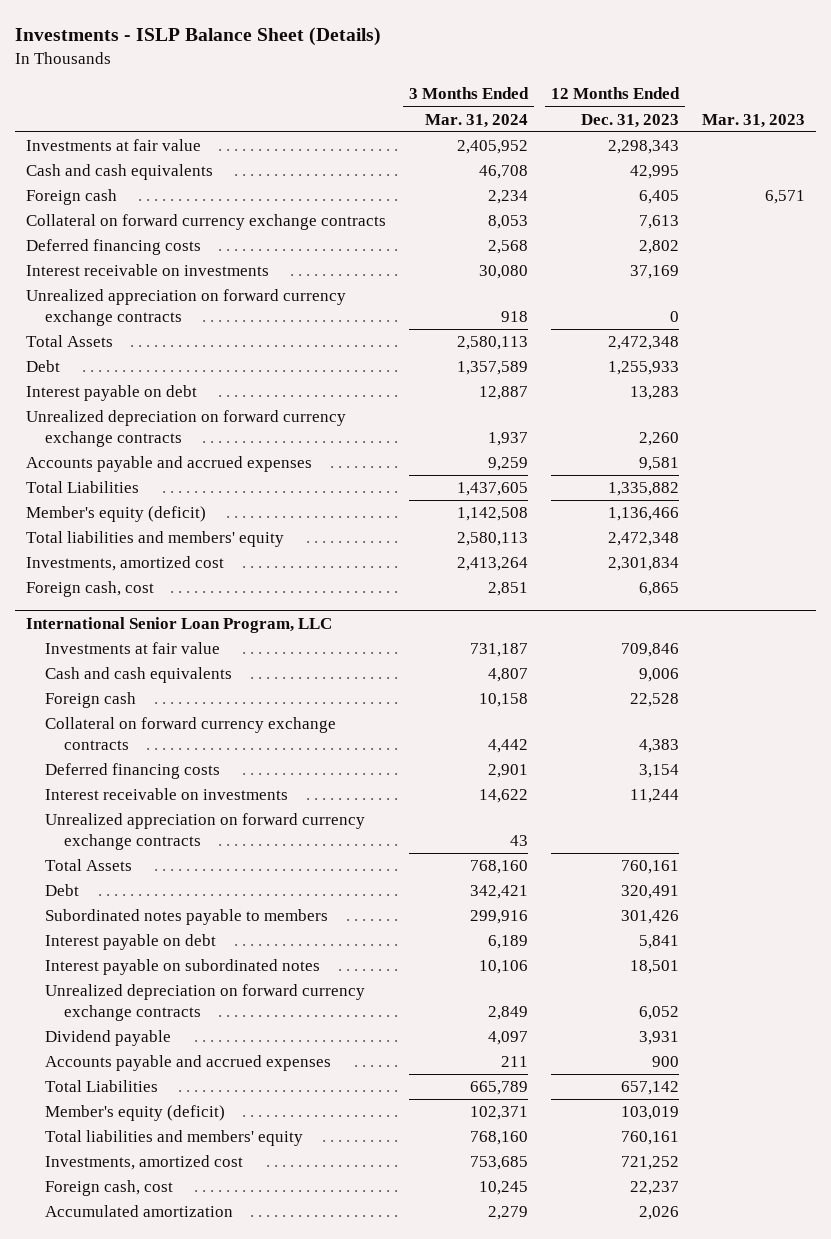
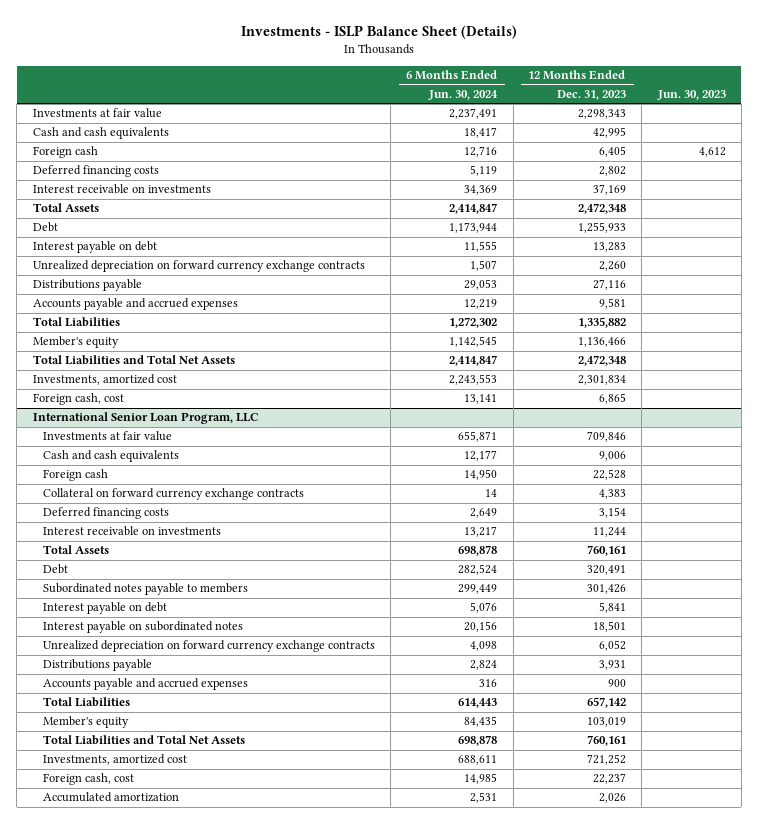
- | 3 Months Ended Mar. 31, 2024 | 12 Months Ended Dec. 31, 2023 | Mar. 31, 2023
+ | 6 Months Ended Jun. 30, 2024 | 12 Months Ended Dec. 31, 2023 | Jun. 30, 2023
- Collateral on forward currency exchange contracts | 8,053 | 7,613 |
- Unrealized appreciation on forward currency exchange contracts | 918 | 0 |
+ Distributions payable | 29,053 | 27,116 |
- Member's equity (deficit) | 1,142,508 | 1,136,466 |
- Total liabilities and members' equity | 2,580,113 | 2,472,348 |
+ Member's equity | 1,142,545 | 1,136,466 |
+ Total Liabilities and Total Net Assets | 2,414,847 | 2,472,348 |
@ International Senior Loan Program, LLC
- Unrealized appreciation on forward currency exchange contracts | 43 | |
- Dividend payable | 4,097 | 3,931 |
+ Distributions payable | 2,824 | 3,931 |
- Member's equity (deficit) | 102,371 | 103,019 |
- Total liabilities and members' equity | 768,160 | 760,161 |
+ Member's equity | 84,435 | 103,019 |
+ Total Liabilities and Total Net Assets | 698,878 | 760,161 |

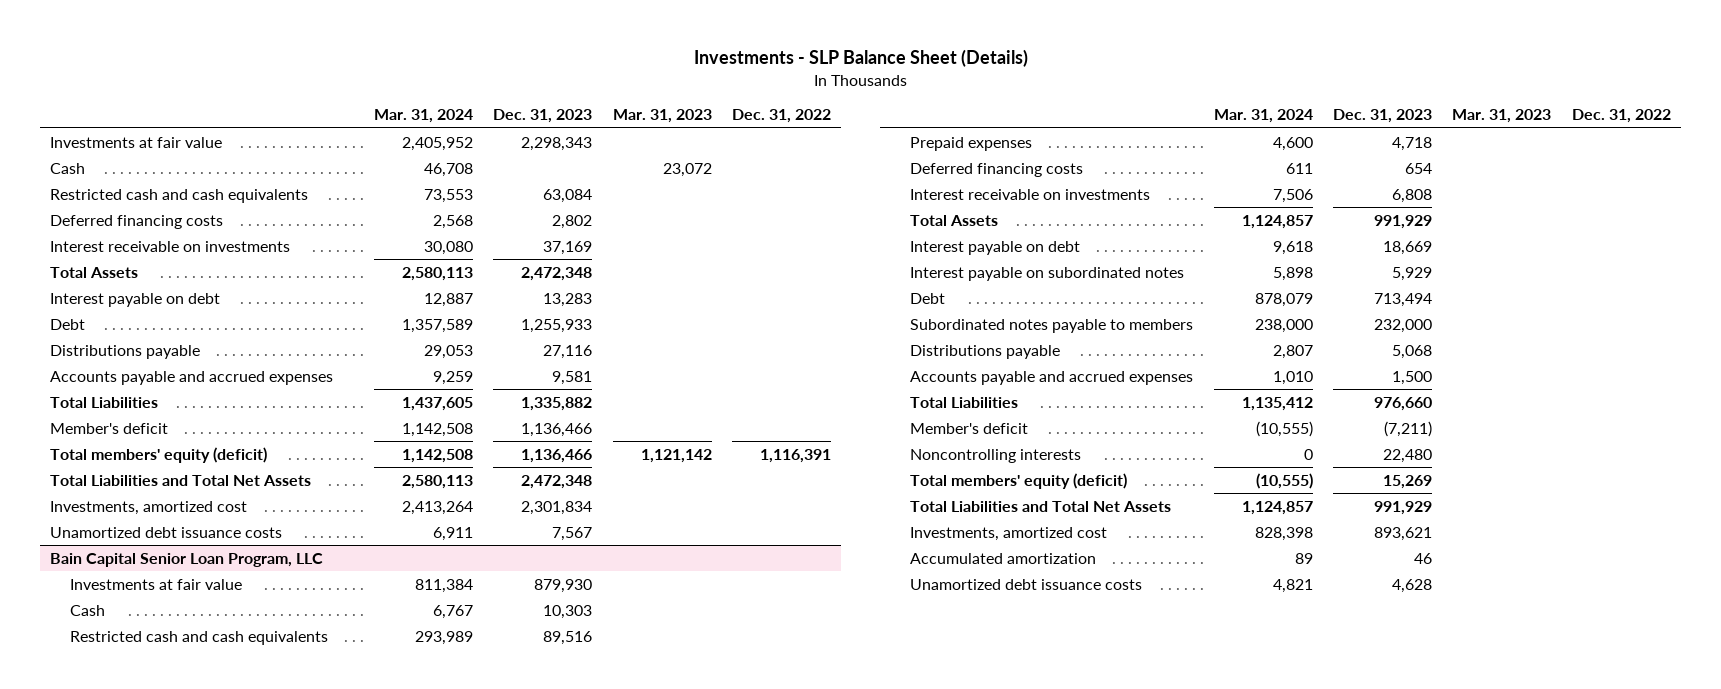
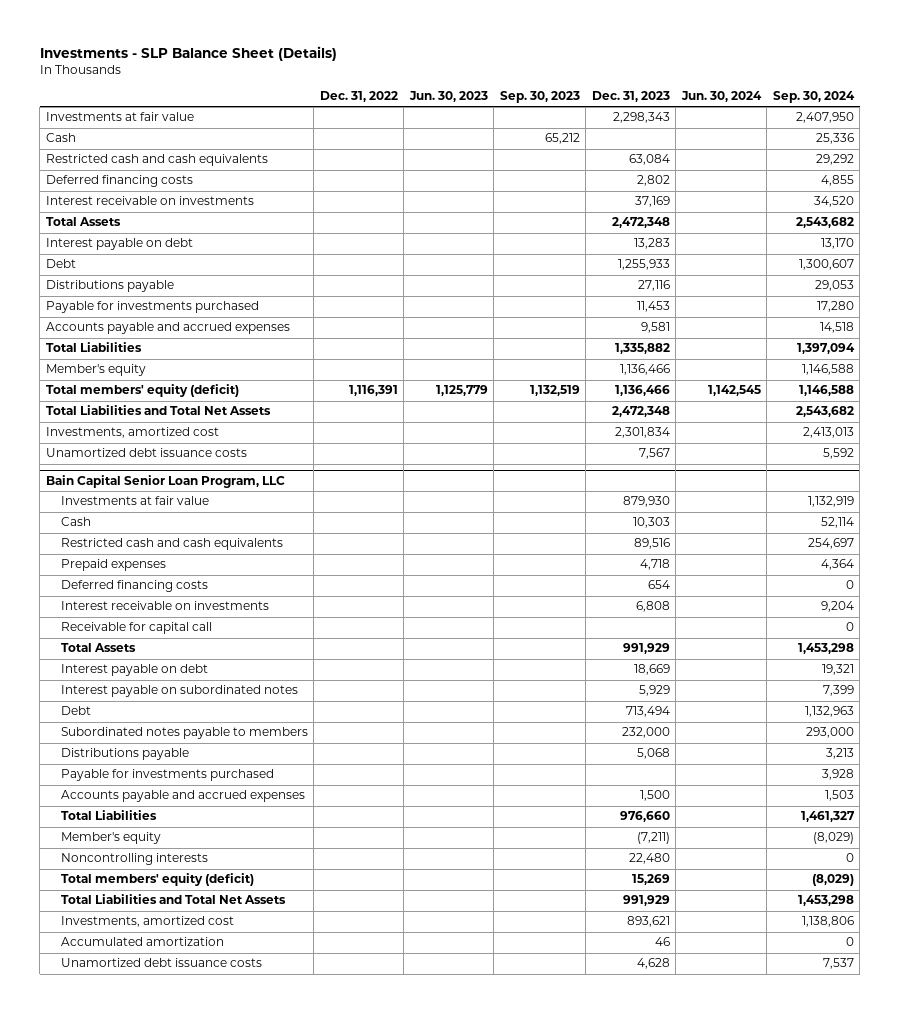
- | Mar. 31, 2024 | Dec. 31, 2023 | Mar. 31, 2023 | Dec. 31, 2022
+ | Dec. 31, 2022 | Jun. 30, 2023 | Sep. 30, 2023 | Dec. 31, 2023 | Jun. 30, 2024 | Sep. 30, 2024
+ Payable for investments purchased | | | | 11,453 | | 17,280
- Member's deficit | 1,142,508 | 1,136,466 | |
+ Member's equity | | | | 1,136,466 | | 1,146,588
@ Bain Capital Senior Loan Program, LLC
+ Receivable for capital call | | | | | | 0
+ Payable for investments purchased | | | | | | 3,928
- Member's deficit | (10,555) | (7,211) | |
+ Member's equity | | | | (7,211) | | (8,029)

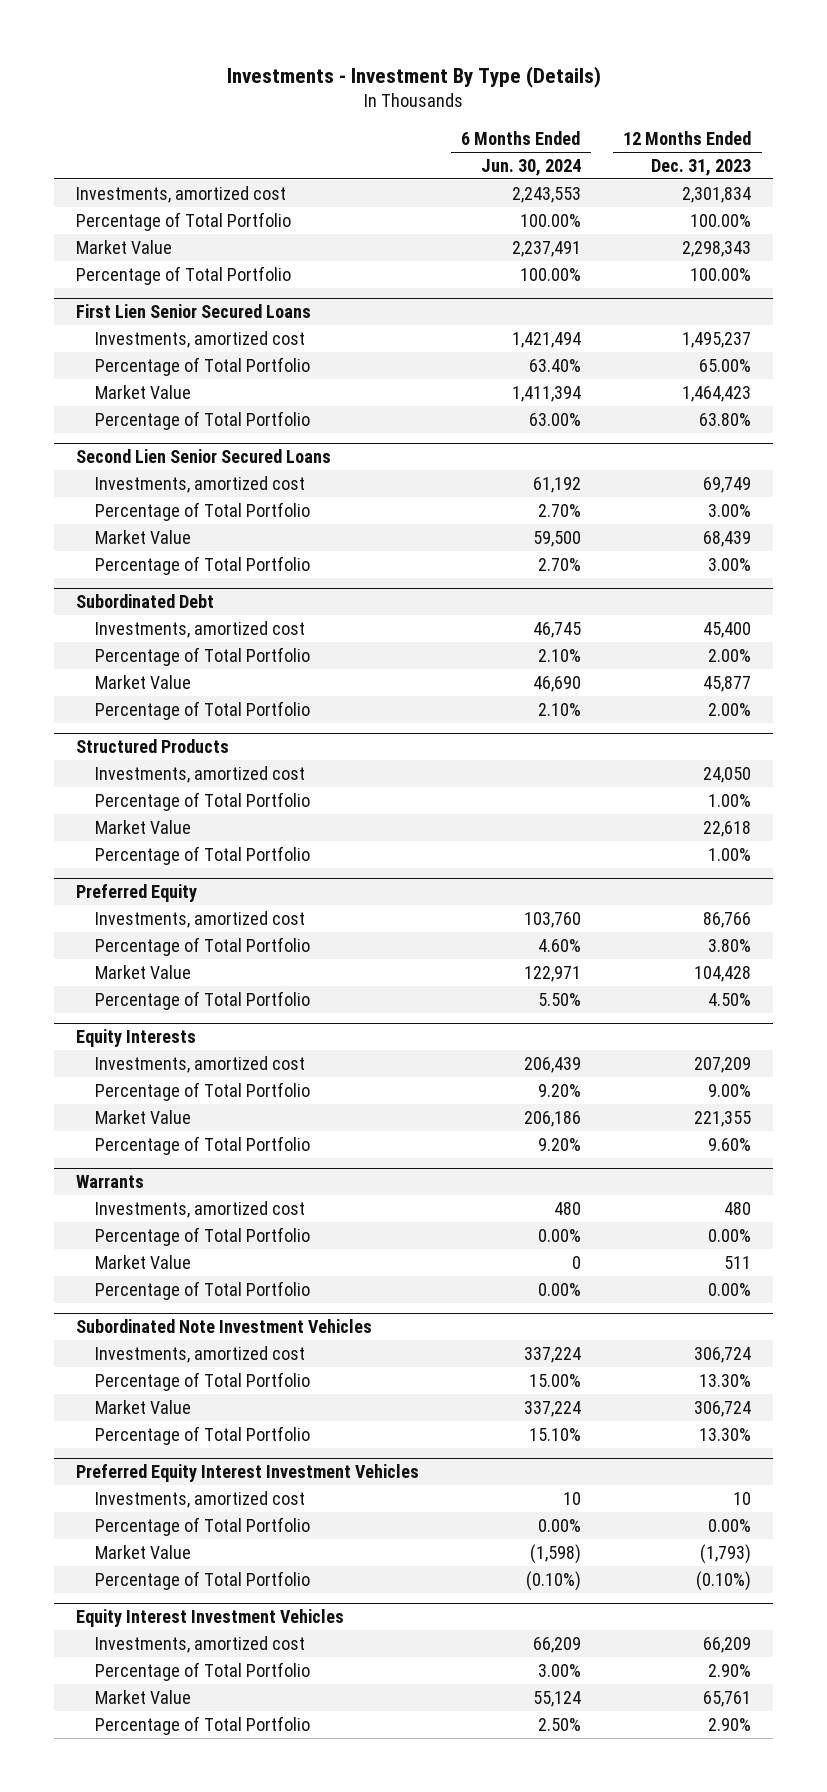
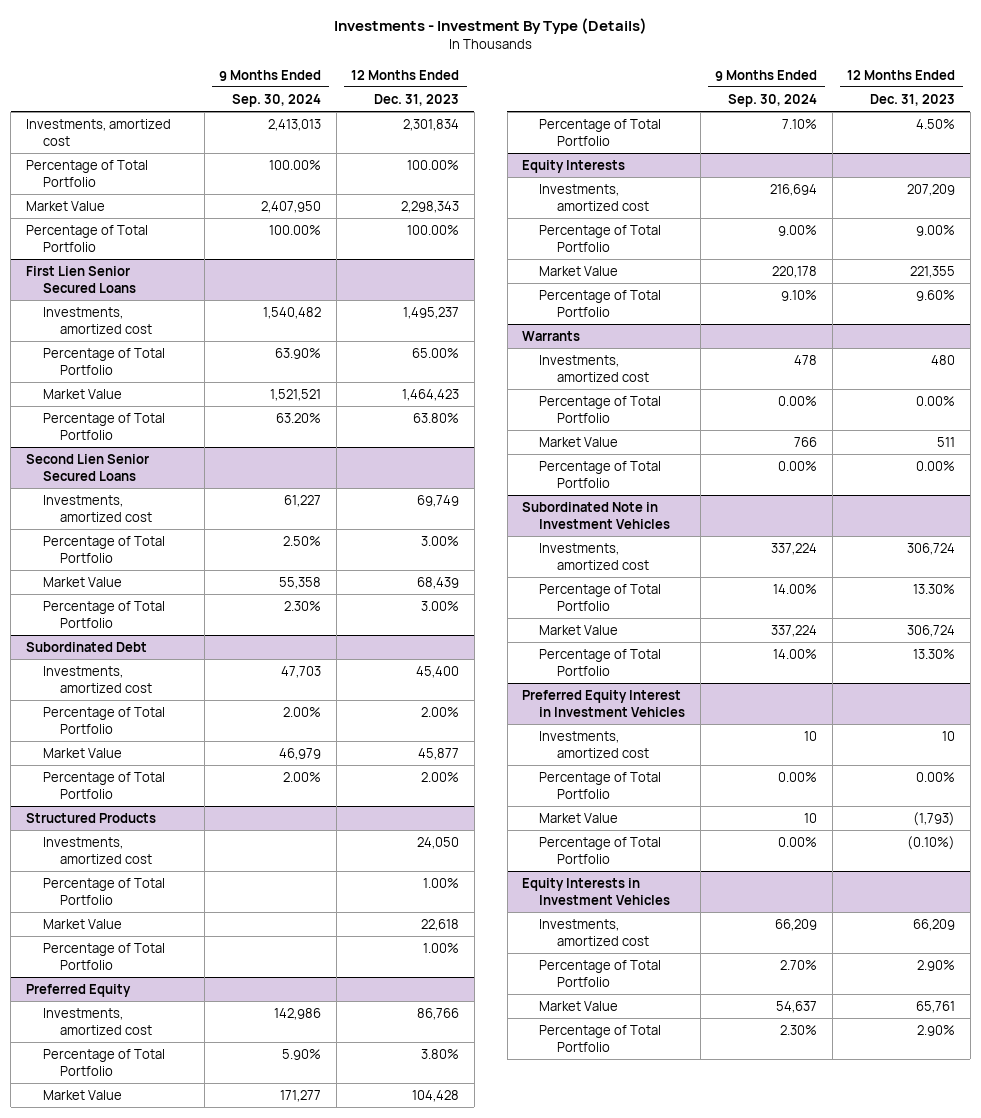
- | 6 Months Ended Jun. 30, 2024 | 12 Months Ended Dec. 31, 2023
+ | 9 Months Ended Sep. 30, 2024 | 12 Months Ended Dec. 31, 2023
- Subordinated Note Investment Vehicles
+ Subordinated Note in Investment Vehicles
- Preferred Equity Interest Investment Vehicles
+ Preferred Equity Interest in Investment Vehicles
- Equity Interest Investment Vehicles
+ Equity Interests in Investment Vehicles

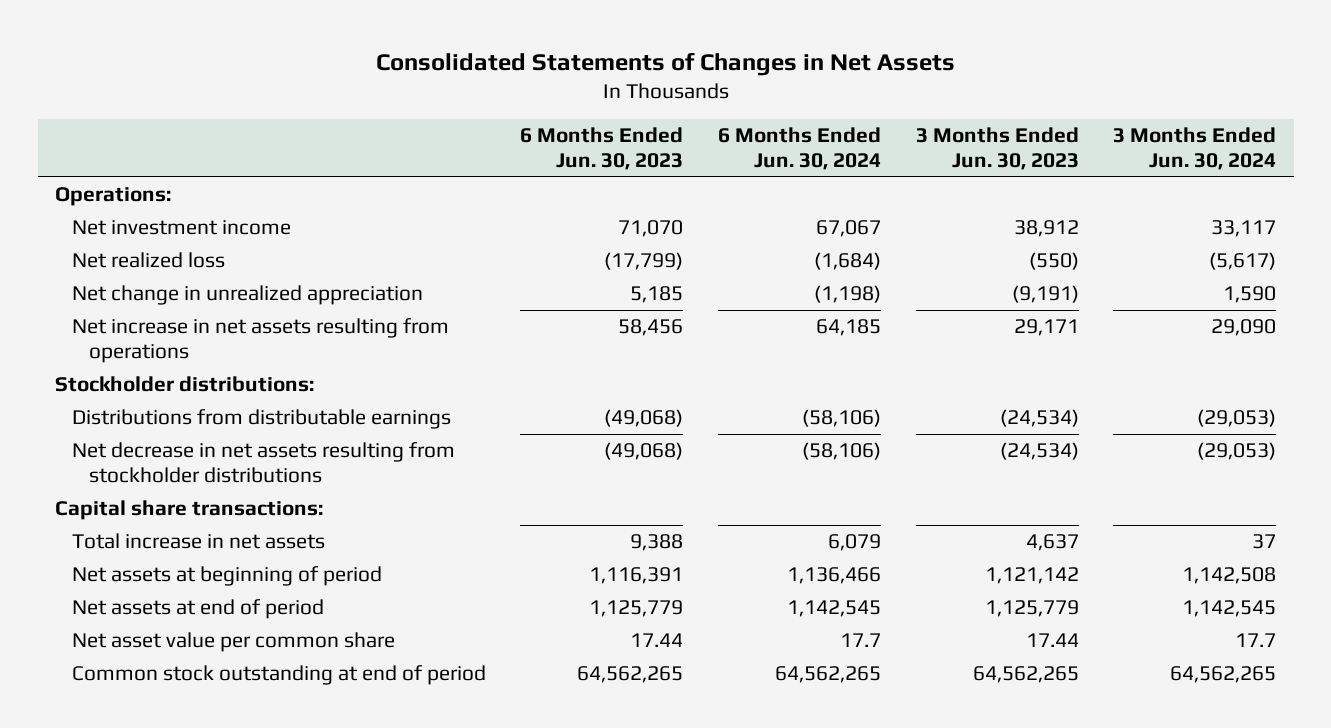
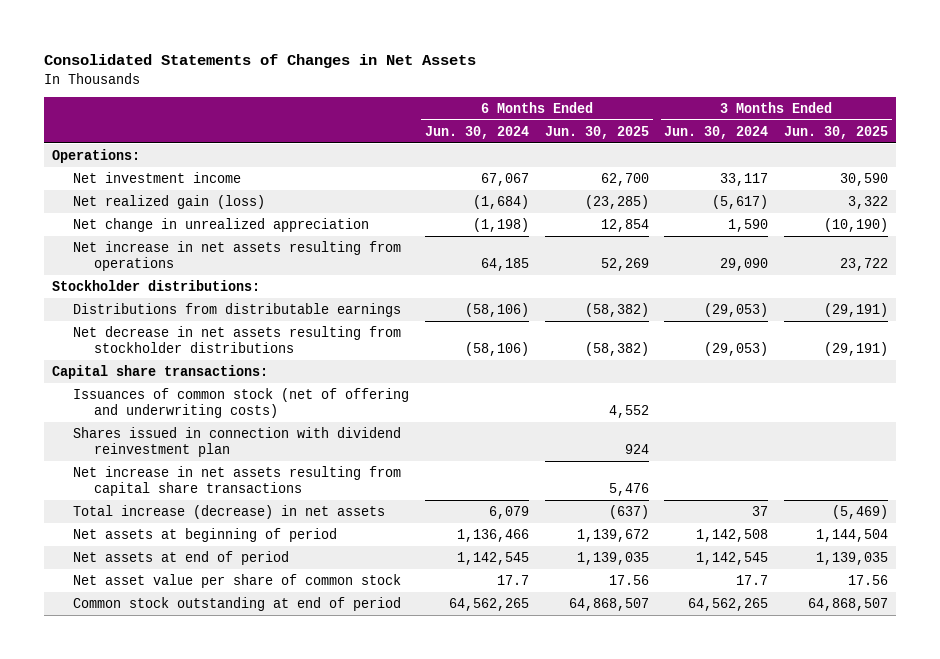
- | 6 Months Ended Jun. 30, 2023 | 6 Months Ended Jun. 30, 2024 | 3 Months Ended Jun. 30, 2023 | 3 Months Ended Jun. 30, 2024
+ | 6 Months Ended Jun. 30, 2024 | 6 Months Ended Jun. 30, 2025 | 3 Months Ended Jun. 30, 2024 | 3 Months Ended Jun. 30, 2025
- Net realized loss | (17,799) | (1,684) | (550) | (5,617)
+ Net realized gain (loss) | (1,684) | (23,285) | (5,617) | 3,322
- Total increase in net assets | 9,388 | 6,079 | 4,637 | 37
+ Issuances of common stock (net of offering and underwriting costs) | | 4,552 | |
+ Shares issued in connection with dividend reinvestment plan | | 924 | |
+ Net increase in net assets resulting from capital share transactions | | 5,476 | |
+ Total increase (decrease) in net assets | 6,079 | (637) | 37 | (5,469)
- Net asset value per common share | 17.44 | 17.7 | 17.44 | 17.7
+ Net asset value per share of common stock | 17.7 | 17.56 | 17.7 | 17.56

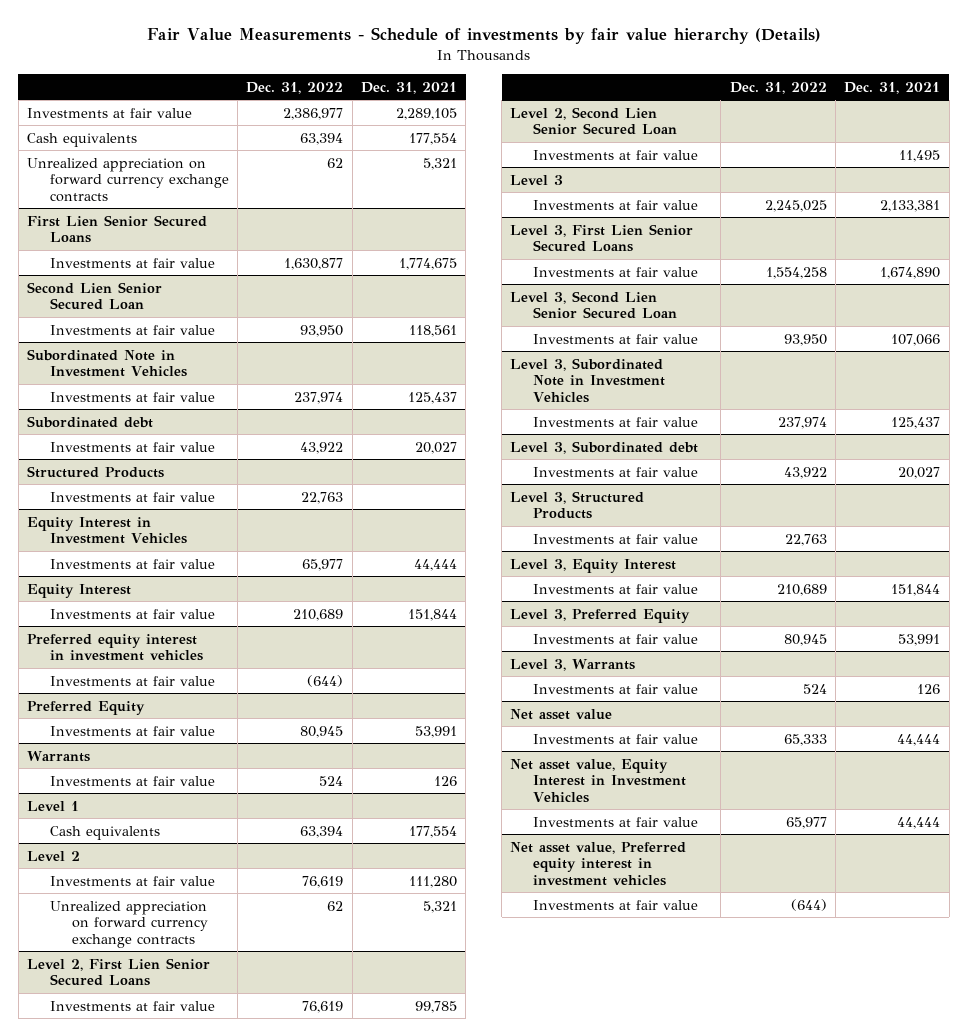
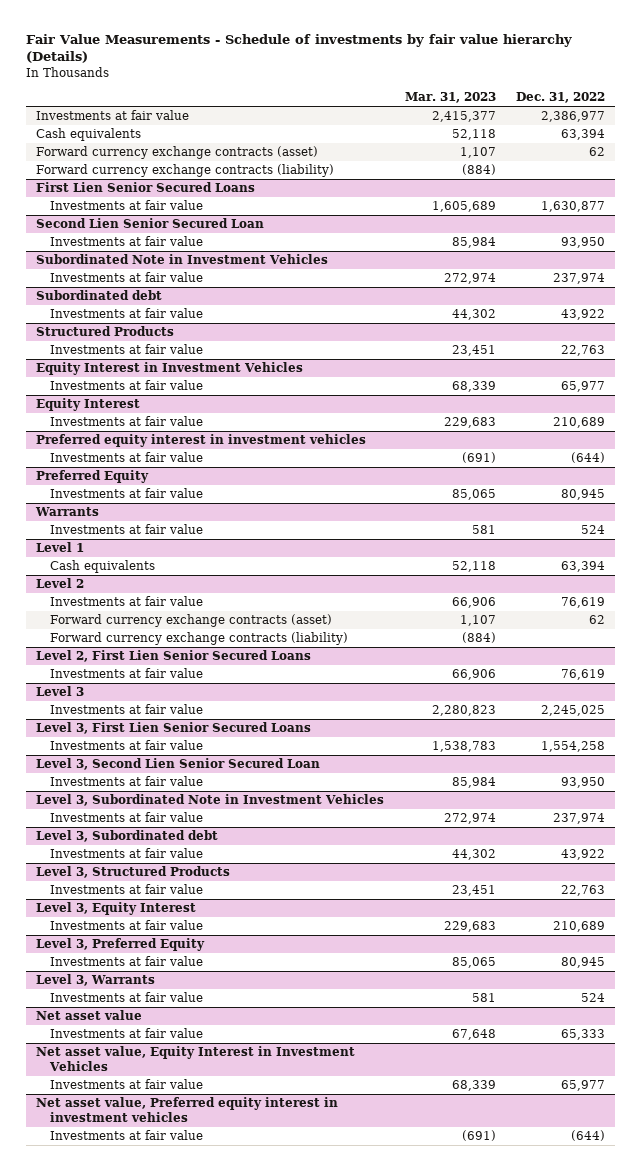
- | Dec. 31, 2022 | Dec. 31, 2021
+ | Mar. 31, 2023 | Dec. 31, 2022
- Unrealized appreciation on forward currency exchange contracts | 62 | 5,321
+ Forward currency exchange contracts (asset) | 1,107 | 62
+ Forward currency exchange contracts (liability) | (884) |
@ Level 2
- Unrealized appreciation on forward currency exchange contracts | 62 | 5,321
+ Forward currency exchange contracts (asset) | 1,107 | 62
+ Forward currency exchange contracts (liability) | (884) |
- Level 2, Second Lien Senior Secured Loan
- Investments at fair value | | 11,495

